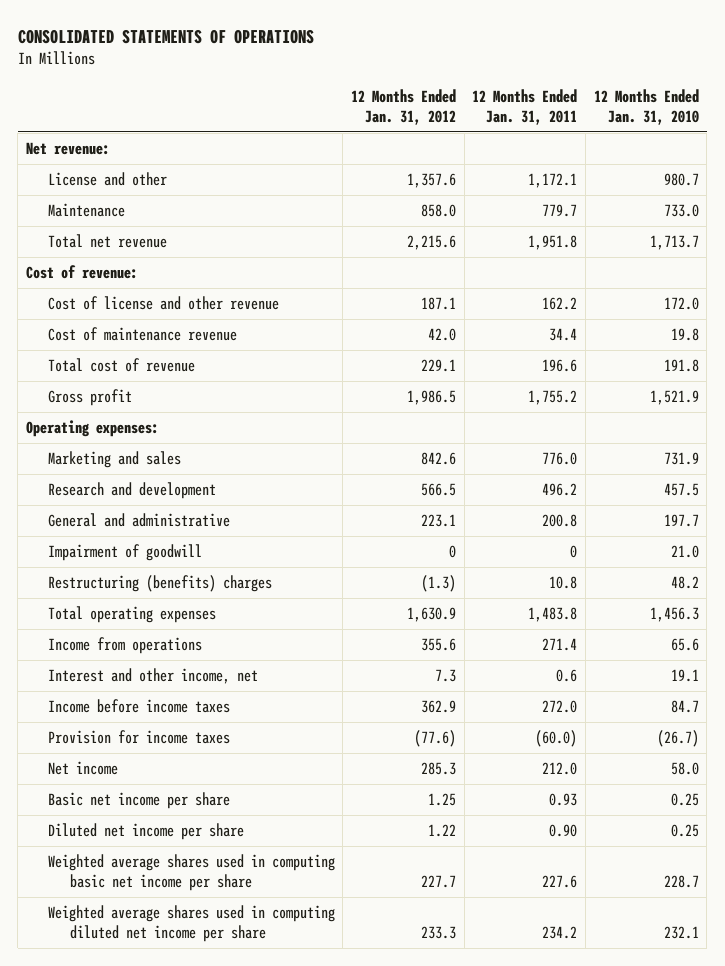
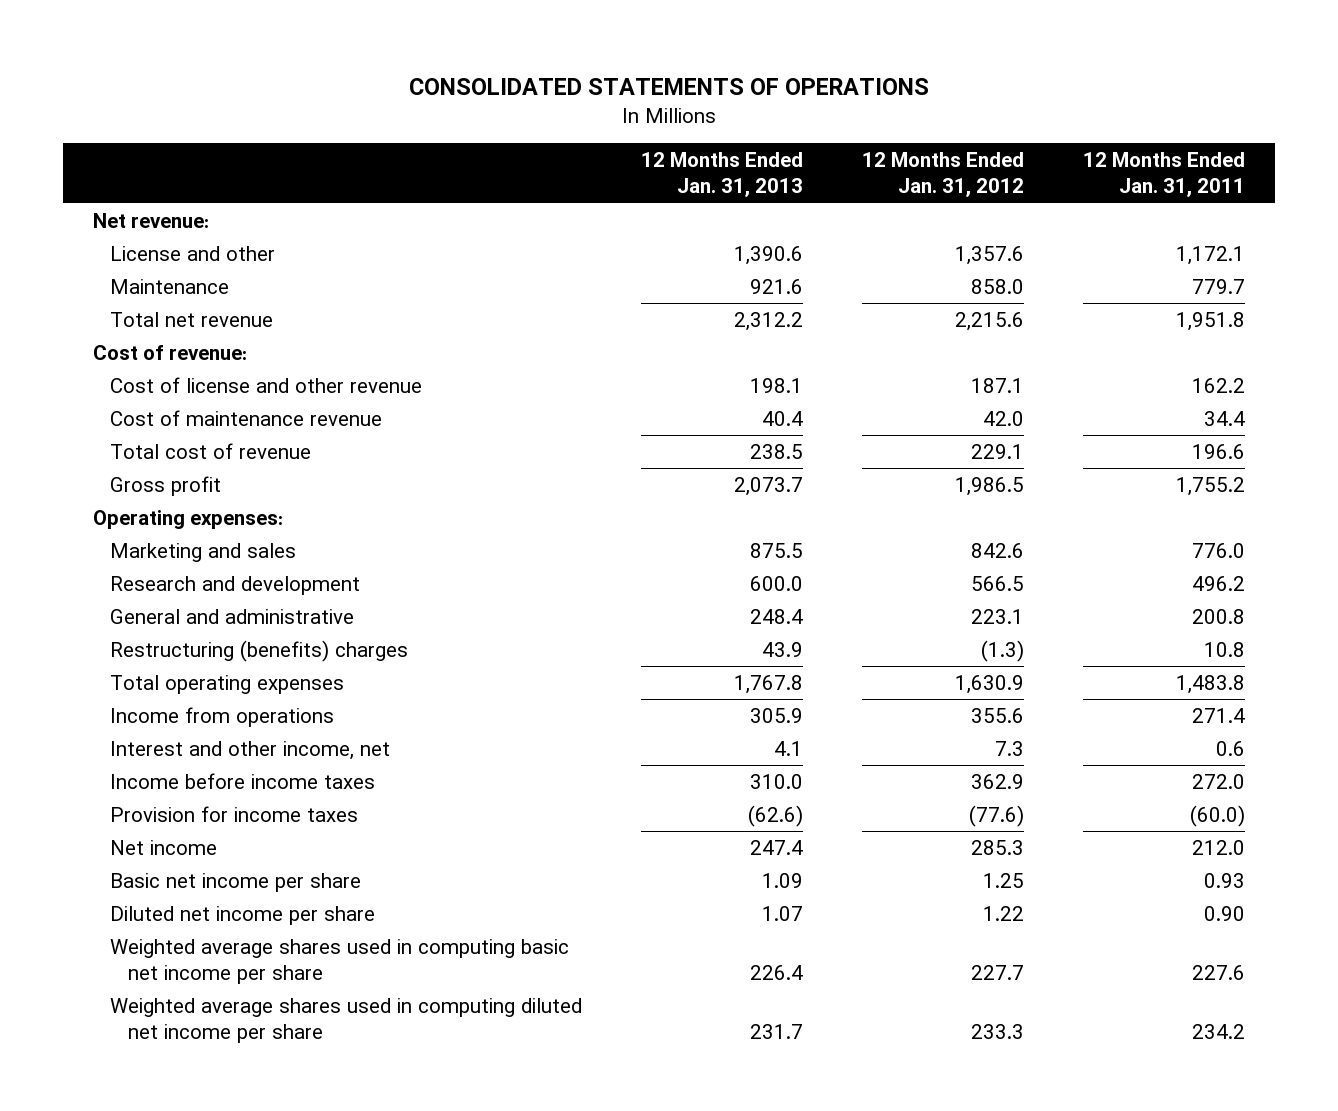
- | 12 Months Ended Jan. 31, 2012 | 12 Months Ended Jan. 31, 2011 | 12 Months Ended Jan. 31, 2010
+ | 12 Months Ended Jan. 31, 2013 | 12 Months Ended Jan. 31, 2012 | 12 Months Ended Jan. 31, 2011
- Impairment of goodwill | 0 | 0 | 21.0

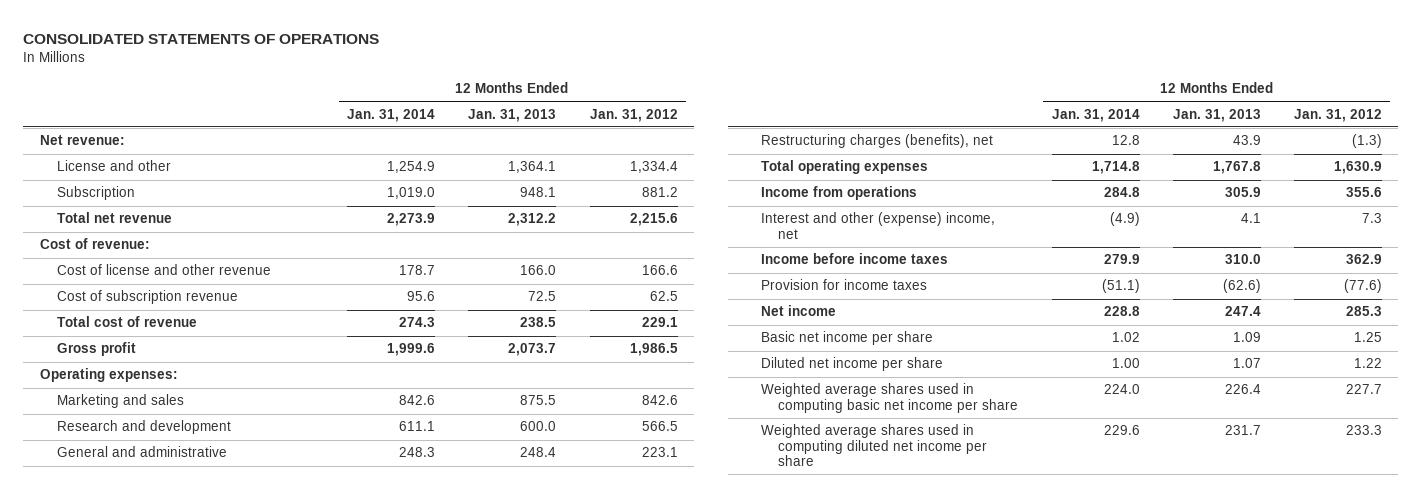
- | 12 Months Ended Jan. 31, 2013 | 12 Months Ended Jan. 31, 2012 | 12 Months Ended Jan. 31, 2011
+ | 12 Months Ended Jan. 31, 2014 | 12 Months Ended Jan. 31, 2013 | 12 Months Ended Jan. 31, 2012
- License and other | 1,390.6 | 1,357.6 | 1,172.1
- Maintenance | 921.6 | 858.0 | 779.7
+ License and other | 1,254.9 | 1,364.1 | 1,334.4
+ Subscription | 1,019.0 | 948.1 | 881.2
- Cost of license and other revenue | 198.1 | 187.1 | 162.2
- Cost of maintenance revenue | 40.4 | 42.0 | 34.4
+ Cost of license and other revenue | 178.7 | 166.0 | 166.6
+ Cost of subscription revenue | 95.6 | 72.5 | 62.5
- Restructuring (benefits) charges | 43.9 | (1.3) | 10.8
+ Restructuring charges (benefits), net | 12.8 | 43.9 | (1.3)
- Interest and other income, net | 4.1 | 7.3 | 0.6
+ Interest and other (expense) income, net | (4.9) | 4.1 | 7.3

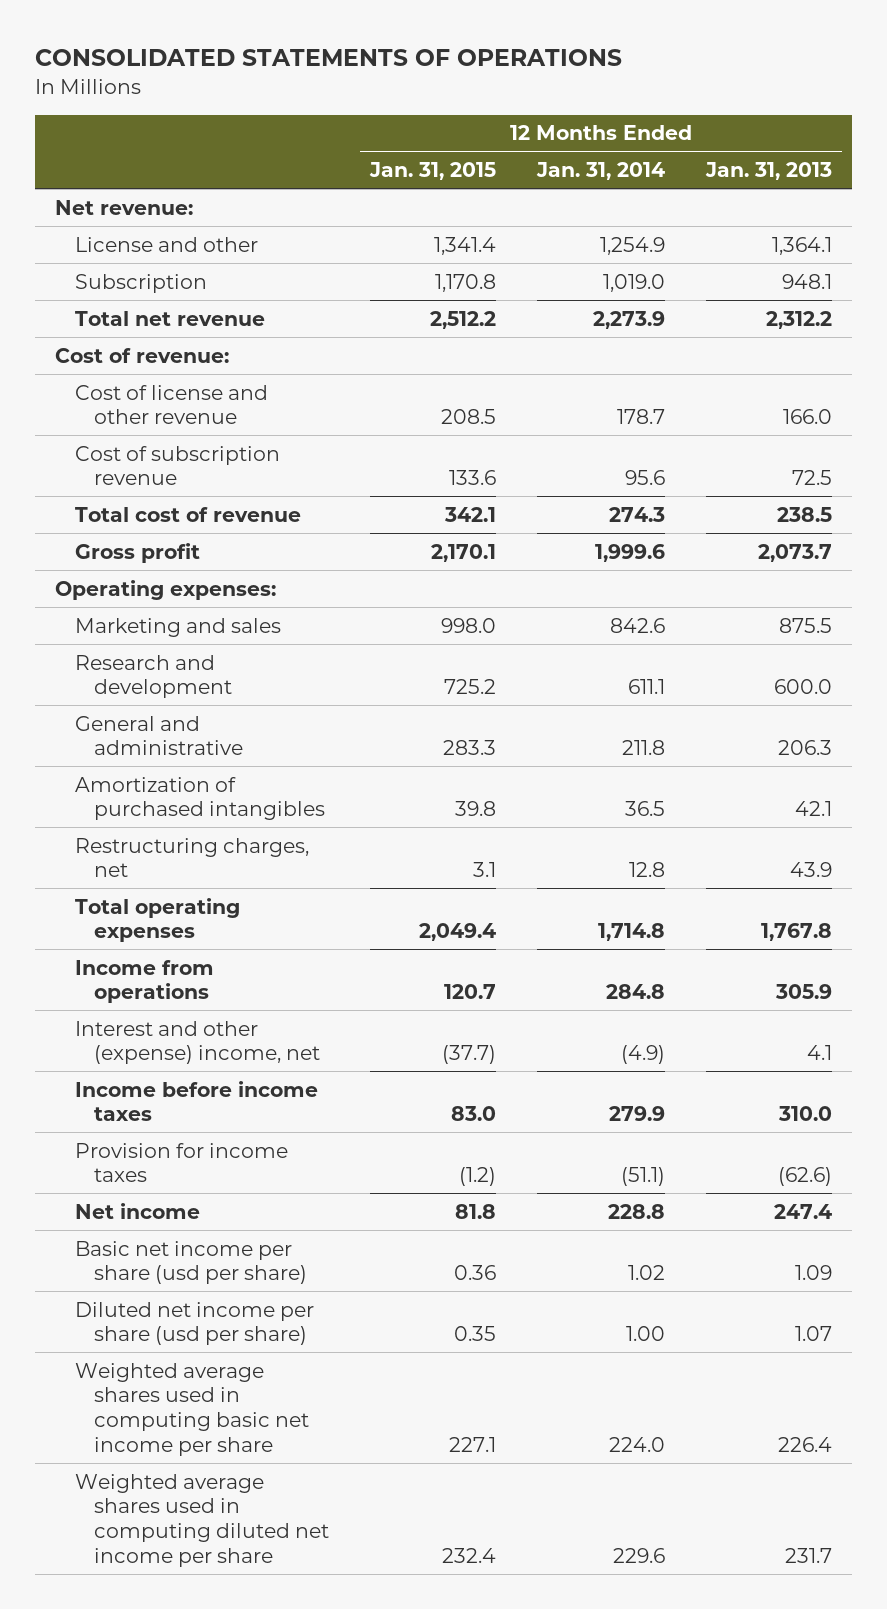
- | 12 Months Ended Jan. 31, 2014 | 12 Months Ended Jan. 31, 2013 | 12 Months Ended Jan. 31, 2012
+ | 12 Months Ended Jan. 31, 2015 | 12 Months Ended Jan. 31, 2014 | 12 Months Ended Jan. 31, 2013
- General and administrative | 248.3 | 248.4 | 223.1
- Restructuring charges (benefits), net | 12.8 | 43.9 | (1.3)
+ General and administrative | 283.3 | 211.8 | 206.3
+ Amortization of purchased intangibles | 39.8 | 36.5 | 42.1
+ Restructuring charges, net | 3.1 | 12.8 | 43.9
- Basic net income per share | 1.02 | 1.09 | 1.25
- Diluted net income per share | 1.00 | 1.07 | 1.22
+ Basic net income per share (usd per share) | 0.36 | 1.02 | 1.09
+ Diluted net income per share (usd per share) | 0.35 | 1.00 | 1.07

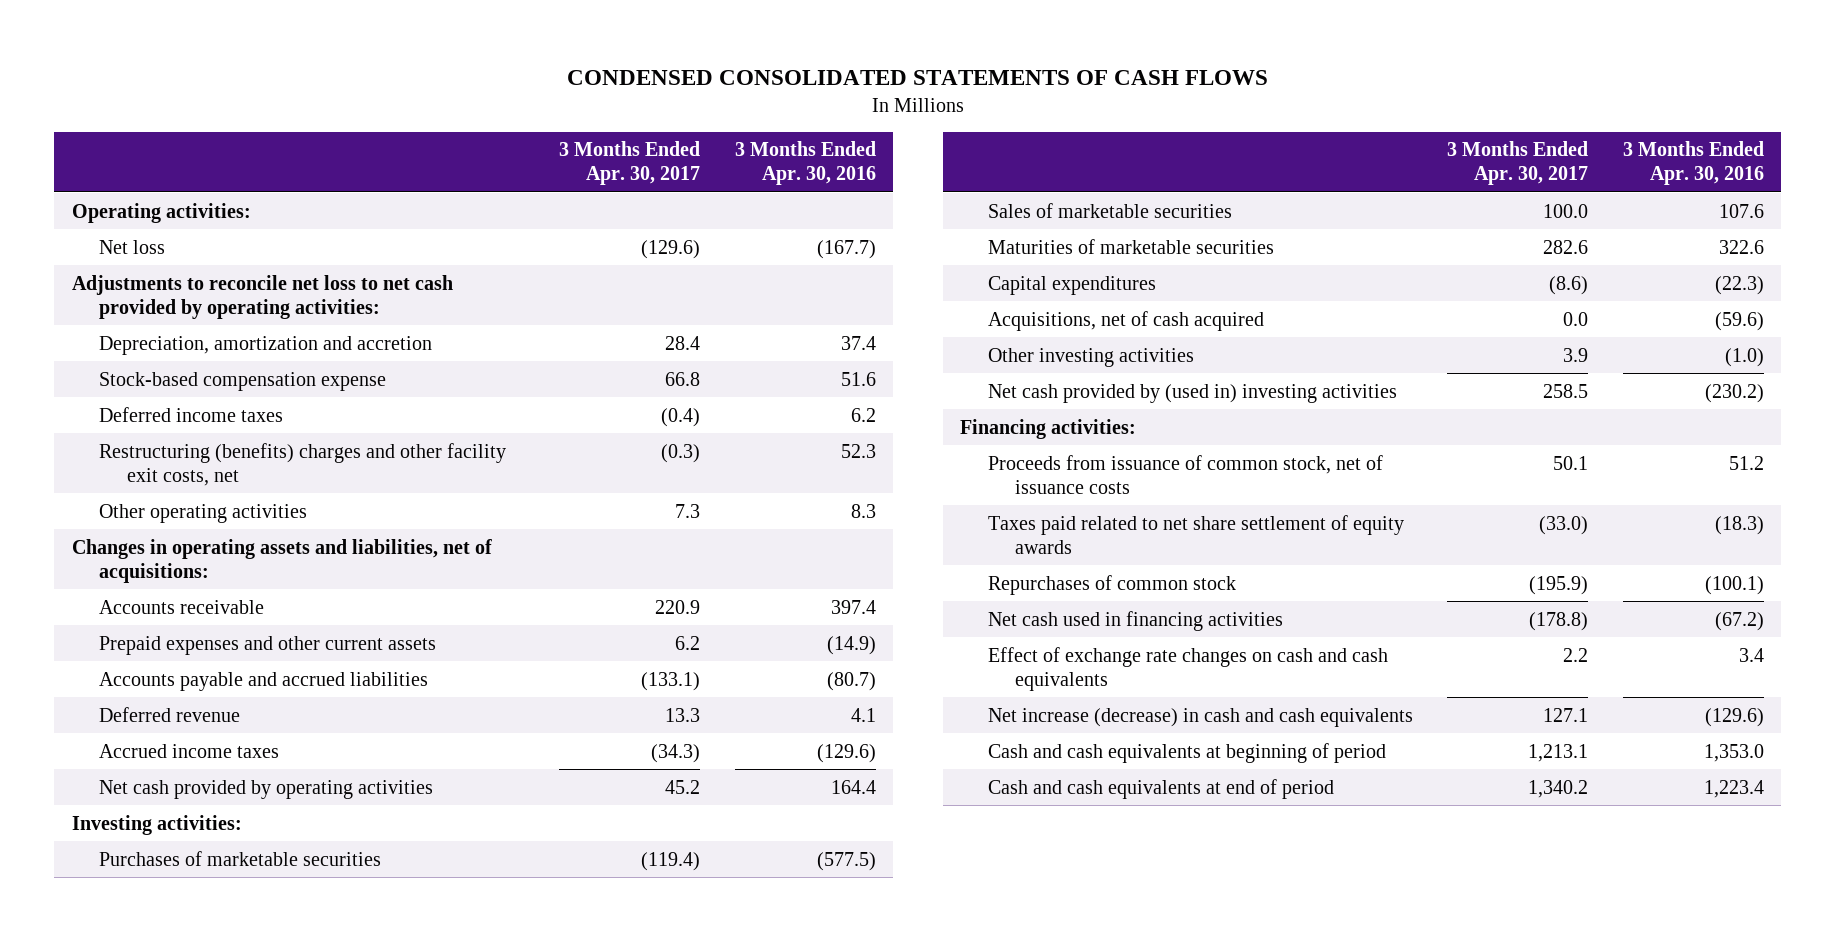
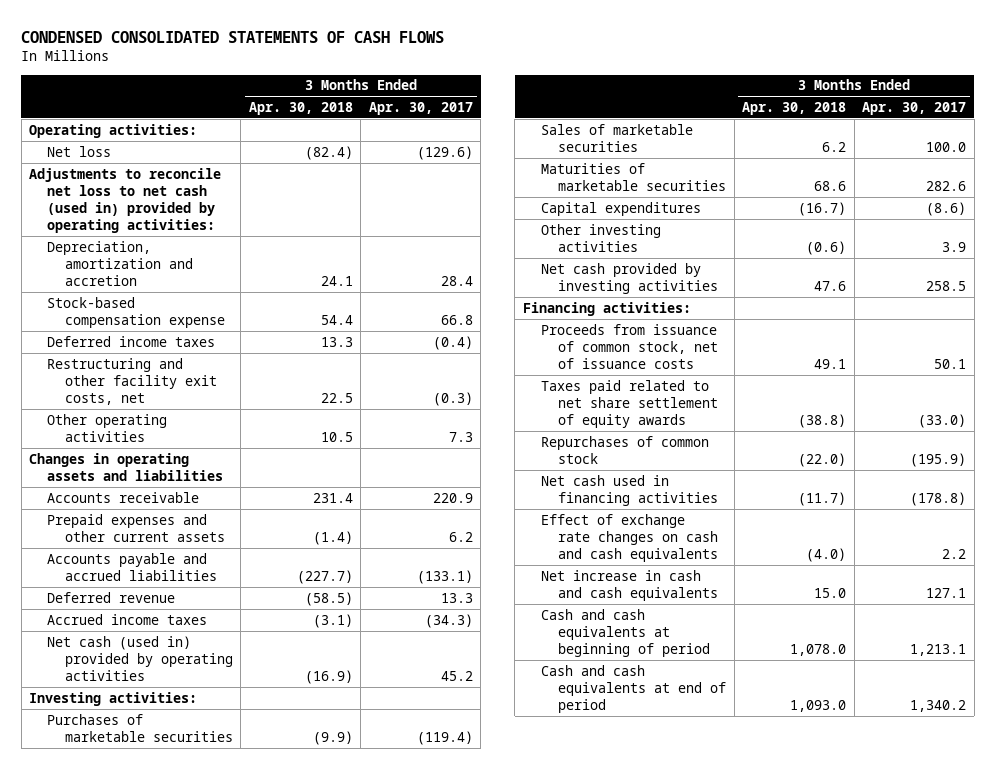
- | 3 Months Ended Apr. 30, 2017 | 3 Months Ended Apr. 30, 2016
+ | 3 Months Ended Apr. 30, 2018 | 3 Months Ended Apr. 30, 2017
- Adjustments to reconcile net loss to net cash provided by operating activities:
+ Adjustments to reconcile net loss to net cash (used in) provided by operating activities:
- Restructuring (benefits) charges and other facility exit costs, net | (0.3) | 52.3
+ Restructuring and other facility exit costs, net | 22.5 | (0.3)
- Changes in operating assets and liabilities, net of acquisitions:
+ Changes in operating assets and liabilities
- Net cash provided by operating activities | 45.2 | 164.4
+ Net cash (used in) provided by operating activities | (16.9) | 45.2
- Acquisitions, net of cash acquired | 0.0 | (59.6)
- Net cash provided by (used in) investing activities | 258.5 | (230.2)
+ Net cash provided by investing activities | 47.6 | 258.5
- Net increase (decrease) in cash and cash equivalents | 127.1 | (129.6)
+ Net increase in cash and cash equivalents | 15.0 | 127.1

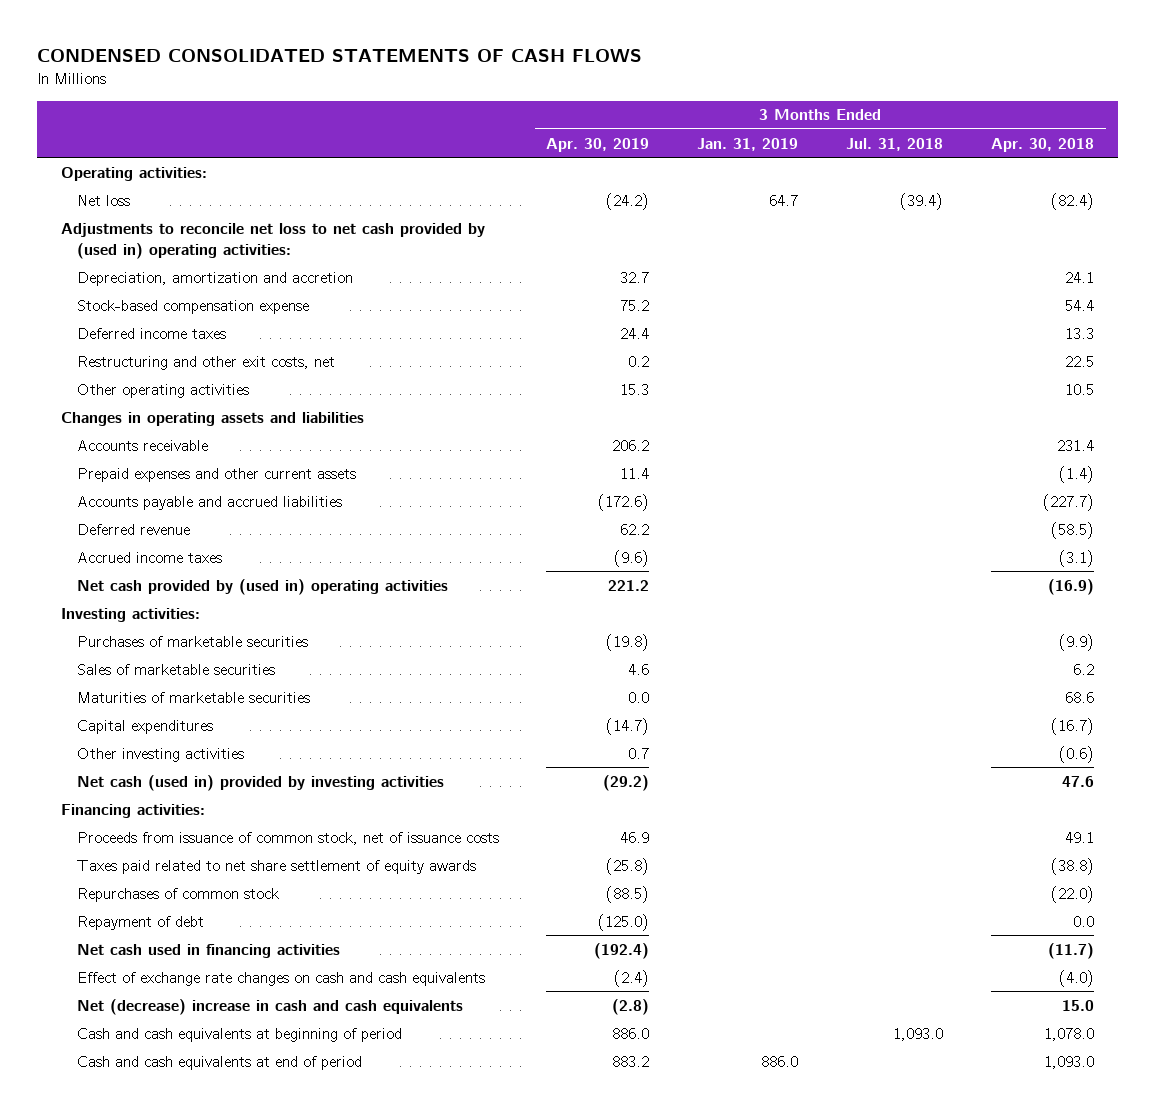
- | 3 Months Ended Apr. 30, 2018 | 3 Months Ended Apr. 30, 2017
+ | 3 Months Ended Apr. 30, 2019 | 3 Months Ended Jan. 31, 2019 | 3 Months Ended Jul. 31, 2018 | 3 Months Ended Apr. 30, 2018
- Adjustments to reconcile net loss to net cash (used in) provided by operating activities:
+ Adjustments to reconcile net loss to net cash provided by (used in) operating activities:
- Restructuring and other facility exit costs, net | 22.5 | (0.3)
+ Restructuring and other exit costs, net | 0.2 | | | 22.5
- Net cash (used in) provided by operating activities | (16.9) | 45.2
+ Net cash provided by (used in) operating activities | 221.2 | | | (16.9)
- Net cash provided by investing activities | 47.6 | 258.5
+ Net cash (used in) provided by investing activities | (29.2) | | | 47.6
+ Repayment of debt | (125.0) | | | 0.0
- Net increase in cash and cash equivalents | 15.0 | 127.1
+ Net (decrease) increase in cash and cash equivalents | (2.8) | | | 15.0

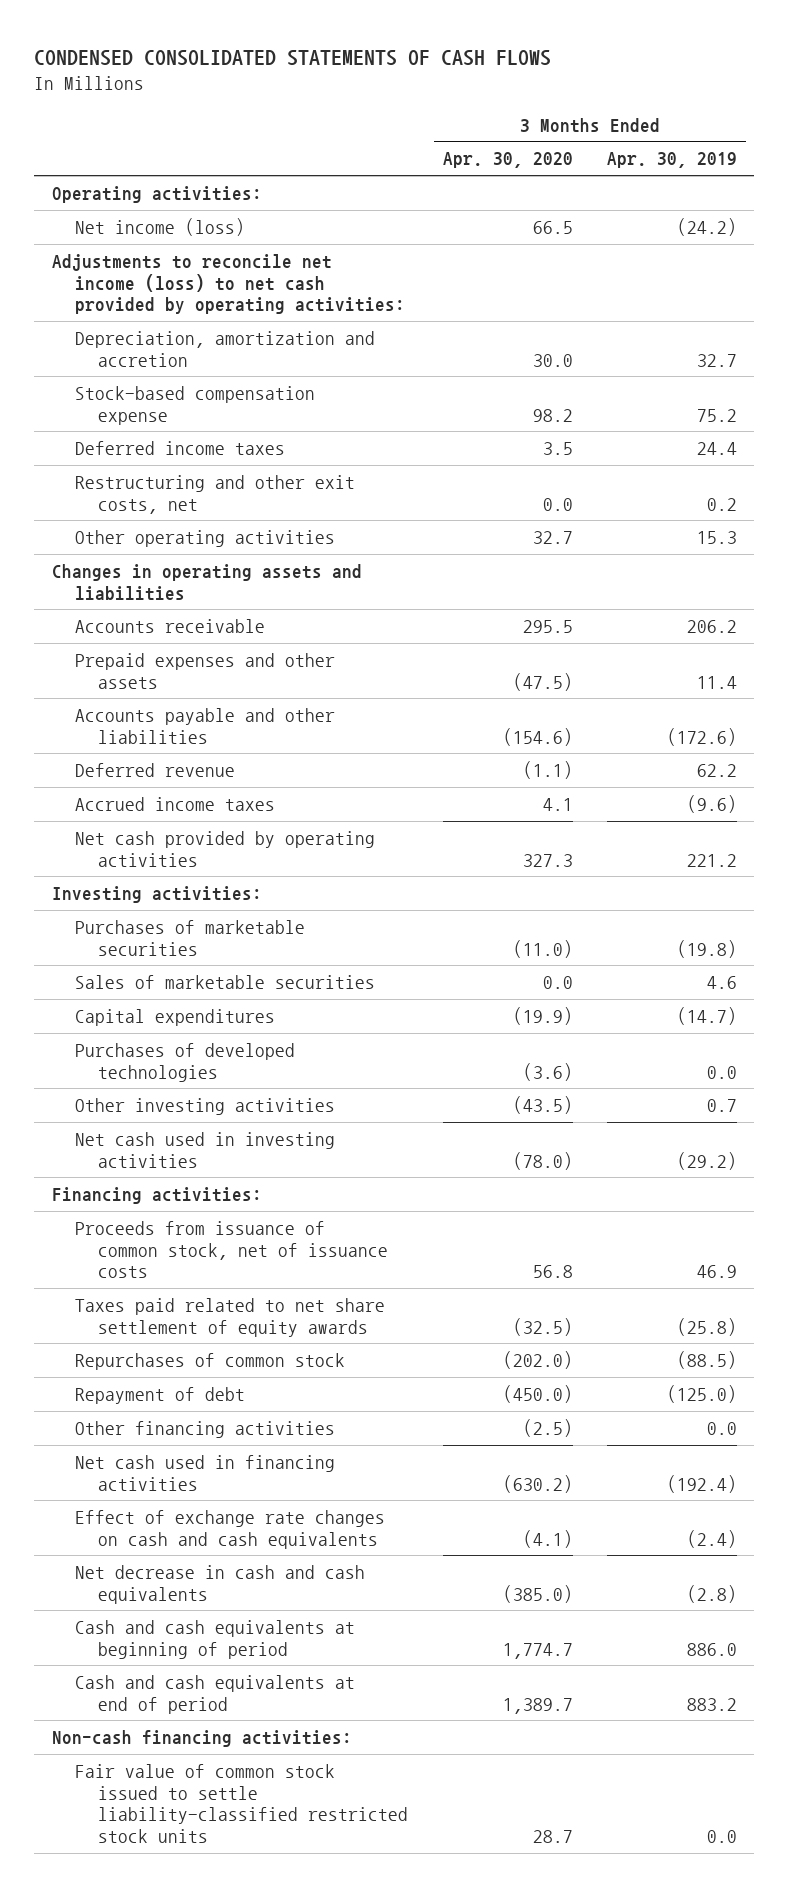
- | 3 Months Ended Apr. 30, 2019 | 3 Months Ended Jan. 31, 2019 | 3 Months Ended Jul. 31, 2018 | 3 Months Ended Apr. 30, 2018
+ | 3 Months Ended Apr. 30, 2020 | 3 Months Ended Apr. 30, 2019
- Net loss | (24.2) | 64.7 | (39.4) | (82.4)
- Adjustments to reconcile net loss to net cash provided by (used in) operating activities:
+ Net income (loss) | 66.5 | (24.2)
+ Adjustments to reconcile net income (loss) to net cash provided by operating activities:
- Prepaid expenses and other current assets | 11.4 | | | (1.4)
- Accounts payable and accrued liabilities | (172.6) | | | (227.7)
+ Prepaid expenses and other assets | (47.5) | 11.4
+ Accounts payable and other liabilities | (154.6) | (172.6)
- Net cash provided by (used in) operating activities | 221.2 | | | (16.9)
+ Net cash provided by operating activities | 327.3 | 221.2
- Maturities of marketable securities | 0.0 | | | 68.6
+ Purchases of developed technologies | (3.6) | 0.0
- Net cash (used in) provided by investing activities | (29.2) | | | 47.6
+ Net cash used in investing activities | (78.0) | (29.2)
+ Other financing activities | (2.5) | 0.0
- Net (decrease) increase in cash and cash equivalents | (2.8) | | | 15.0
+ Net decrease in cash and cash equivalents | (385.0) | (2.8)
+ Non-cash financing activities:
+ Fair value of common stock issued to settle liability-classified restricted stock units | 28.7 | 0.0

